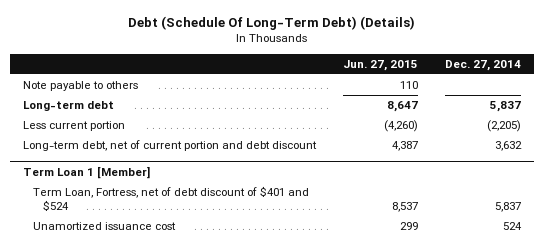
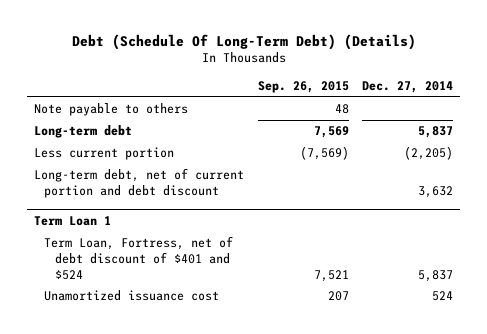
- | Jun. 27, 2015 | Dec. 27, 2014
+ | Sep. 26, 2015 | Dec. 27, 2014
- Term Loan 1 [Member]
+ Term Loan 1

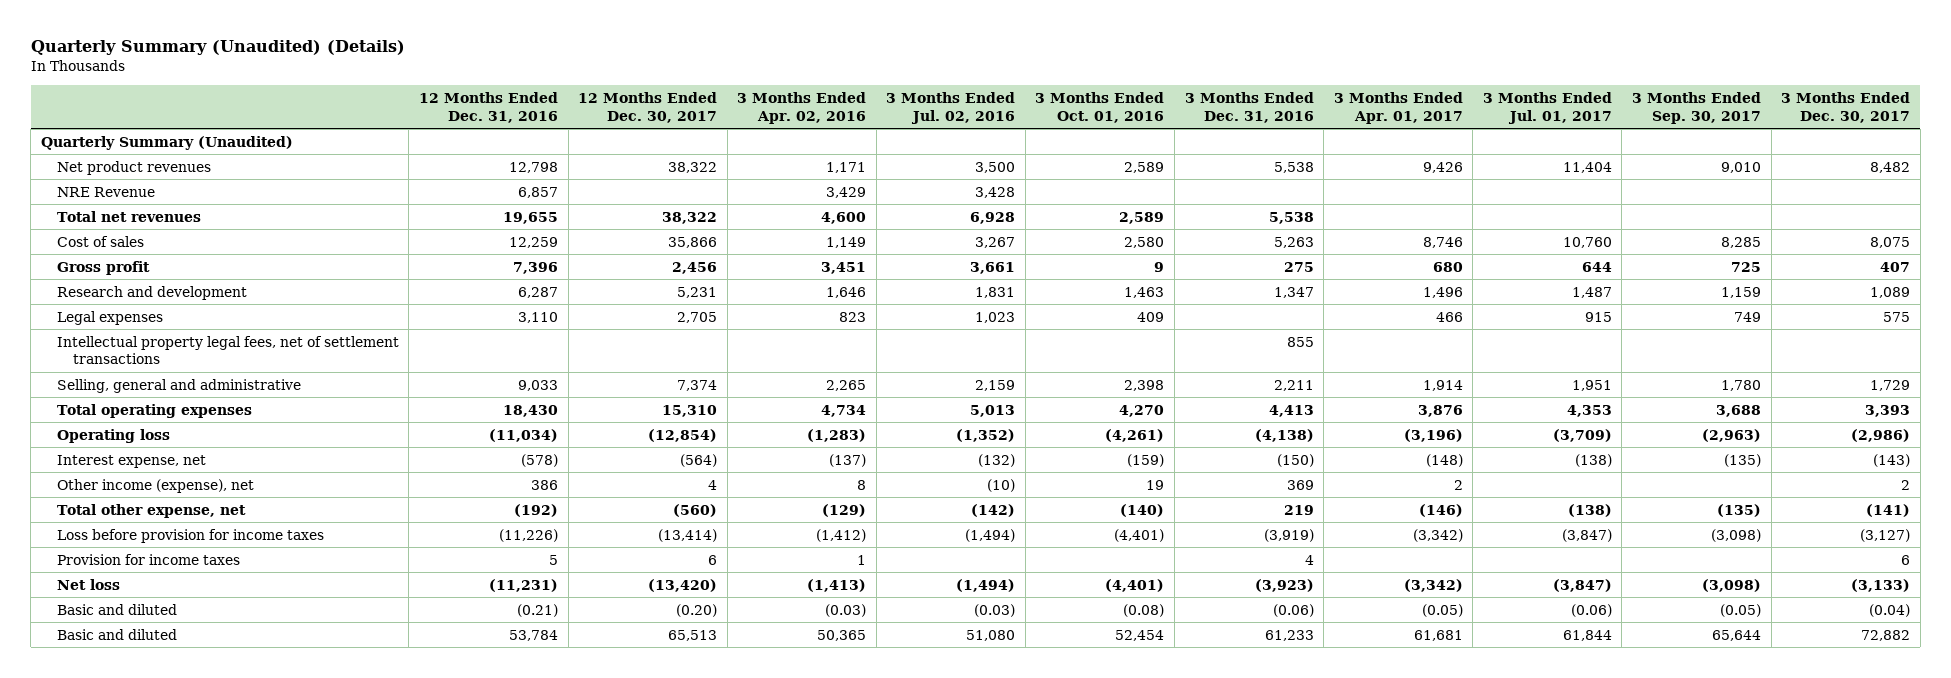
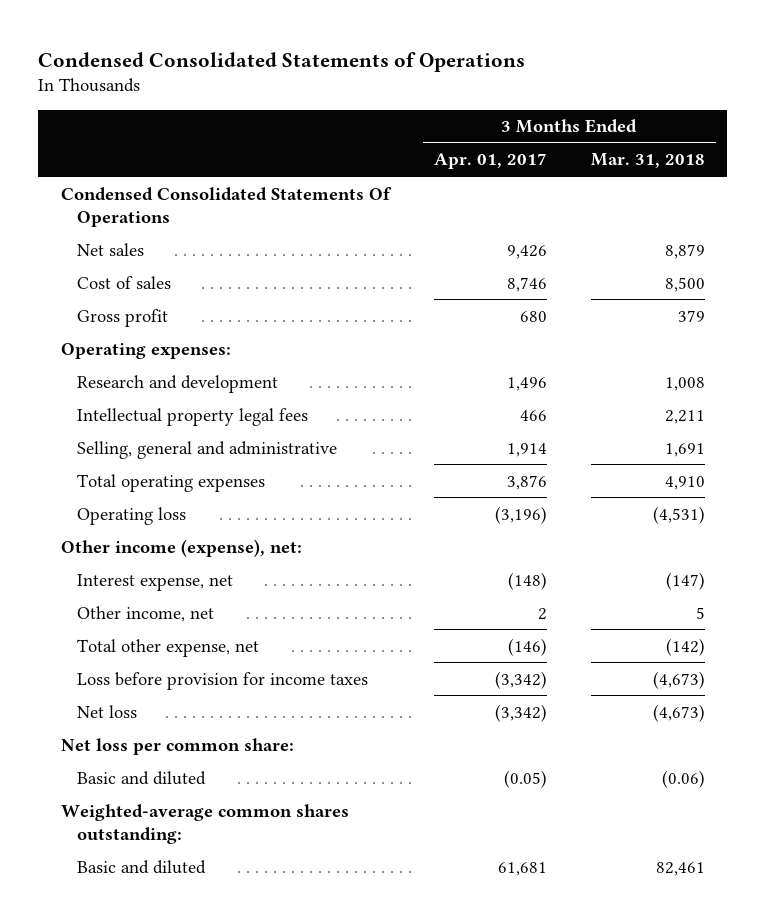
- Quarterly Summary (Unaudited) (Details)
+ Condensed Consolidated Statements of Operations
- | 12 Months Ended Dec. 31, 2016 | 12 Months Ended Dec. 30, 2017 | 3 Months Ended Apr. 02, 2016 | 3 Months Ended Jul. 02, 2016 | 3 Months Ended Oct. 01, 2016 | 3 Months Ended Dec. 31, 2016 | 3 Months Ended Apr. 01, 2017 | 3 Months Ended Jul. 01, 2017 | 3 Months Ended Sep. 30, 2017 | 3 Months Ended Dec. 30, 2017
+ | 3 Months Ended Apr. 01, 2017 | 3 Months Ended Mar. 31, 2018
- Quarterly Summary (Unaudited)
- Net product revenues | 12,798 | 38,322 | 1,171 | 3,500 | 2,589 | 5,538 | 9,426 | 11,404 | 9,010 | 8,482
- NRE Revenue | 6,857 | | 3,429 | 3,428 | | | | | |
- Total net revenues | 19,655 | 38,322 | 4,600 | 6,928 | 2,589 | 5,538 | | | |
+ Condensed Consolidated Statements Of Operations
+ Net sales | 9,426 | 8,879
+ Operating expenses:
- Legal expenses | 3,110 | 2,705 | 823 | 1,023 | 409 | | 466 | 915 | 749 | 575
- Intellectual property legal fees, net of settlement transactions | | | | | | 855 | | | |
+ Intellectual property legal fees | 466 | 2,211
+ Other income (expense), net:
- Other income (expense), net | 386 | 4 | 8 | (10) | 19 | 369 | 2 | | | 2
+ Other income, net | 2 | 5
- Provision for income taxes | 5 | 6 | 1 | | | 4 | | | | 6
+ Net loss per common share:
+ Weighted-average common shares outstanding:

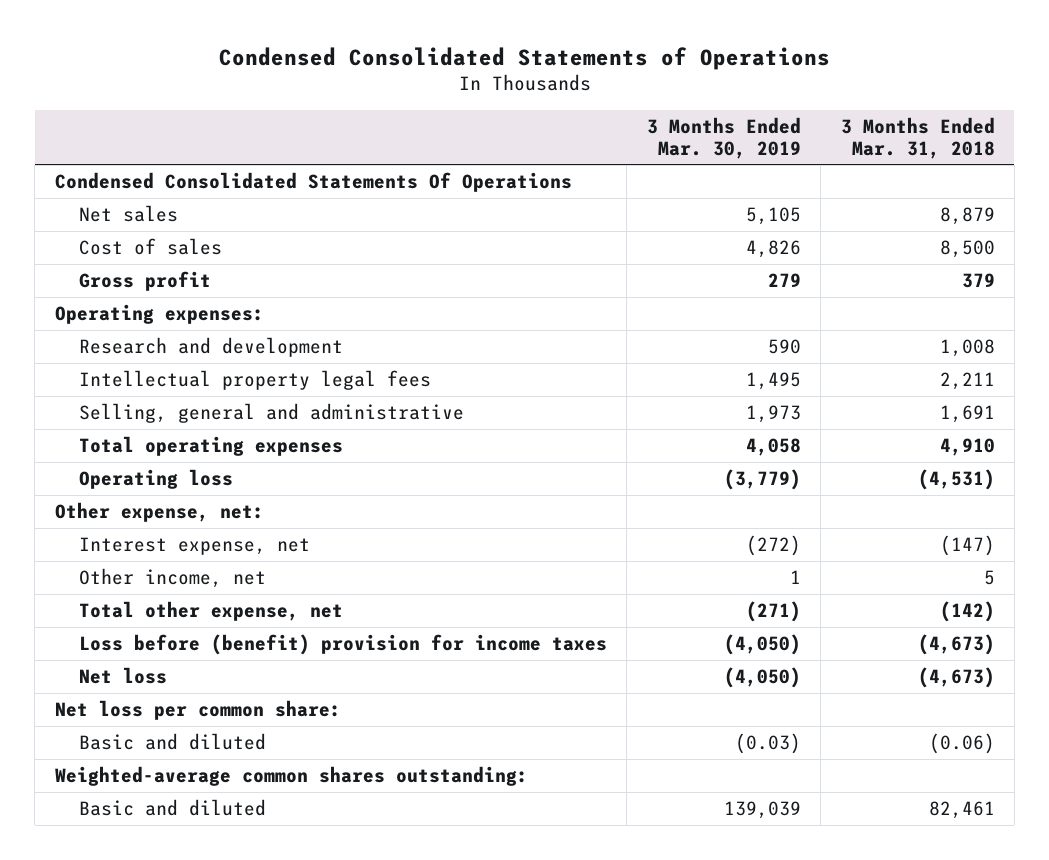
- | 3 Months Ended Apr. 01, 2017 | 3 Months Ended Mar. 31, 2018
+ | 3 Months Ended Mar. 30, 2019 | 3 Months Ended Mar. 31, 2018
- Other income (expense), net:
+ Other expense, net:
- Loss before provision for income taxes | (3,342) | (4,673)
+ Loss before (benefit) provision for income taxes | (4,050) | (4,673)

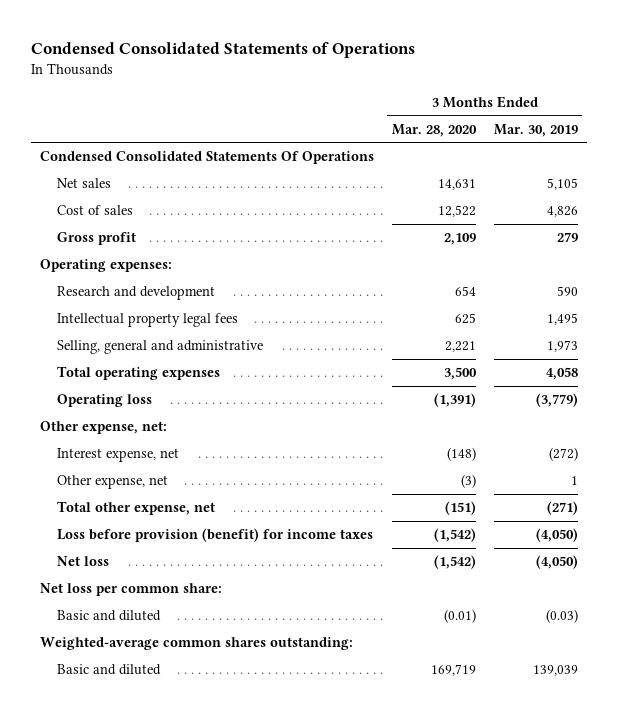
- | 3 Months Ended Mar. 30, 2019 | 3 Months Ended Mar. 31, 2018
+ | 3 Months Ended Mar. 28, 2020 | 3 Months Ended Mar. 30, 2019
- Other income, net | 1 | 5
+ Other expense, net | (3) | 1
- Loss before (benefit) provision for income taxes | (4,050) | (4,673)
+ Loss before provision (benefit) for income taxes | (1,542) | (4,050)

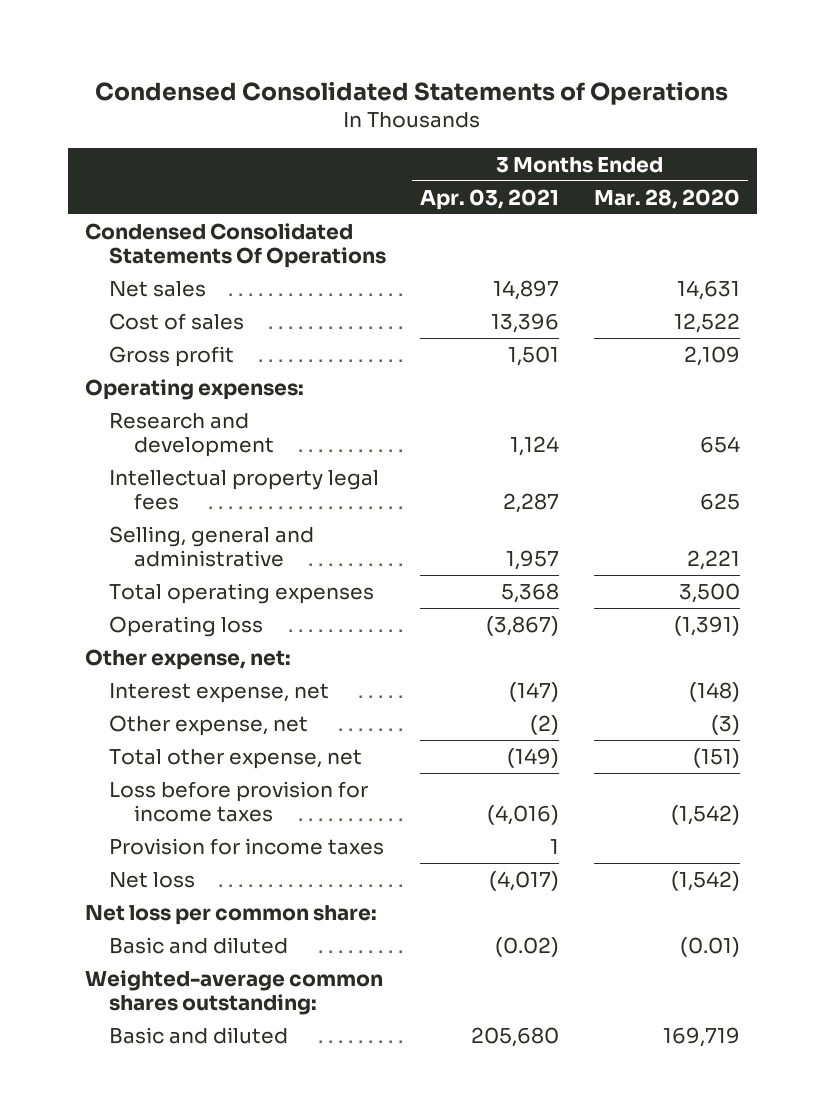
- | 3 Months Ended Mar. 28, 2020 | 3 Months Ended Mar. 30, 2019
+ | 3 Months Ended Apr. 03, 2021 | 3 Months Ended Mar. 28, 2020
- Loss before provision (benefit) for income taxes | (1,542) | (4,050)
+ Loss before provision for income taxes | (4,016) | (1,542)
+ Provision for income taxes | 1 |

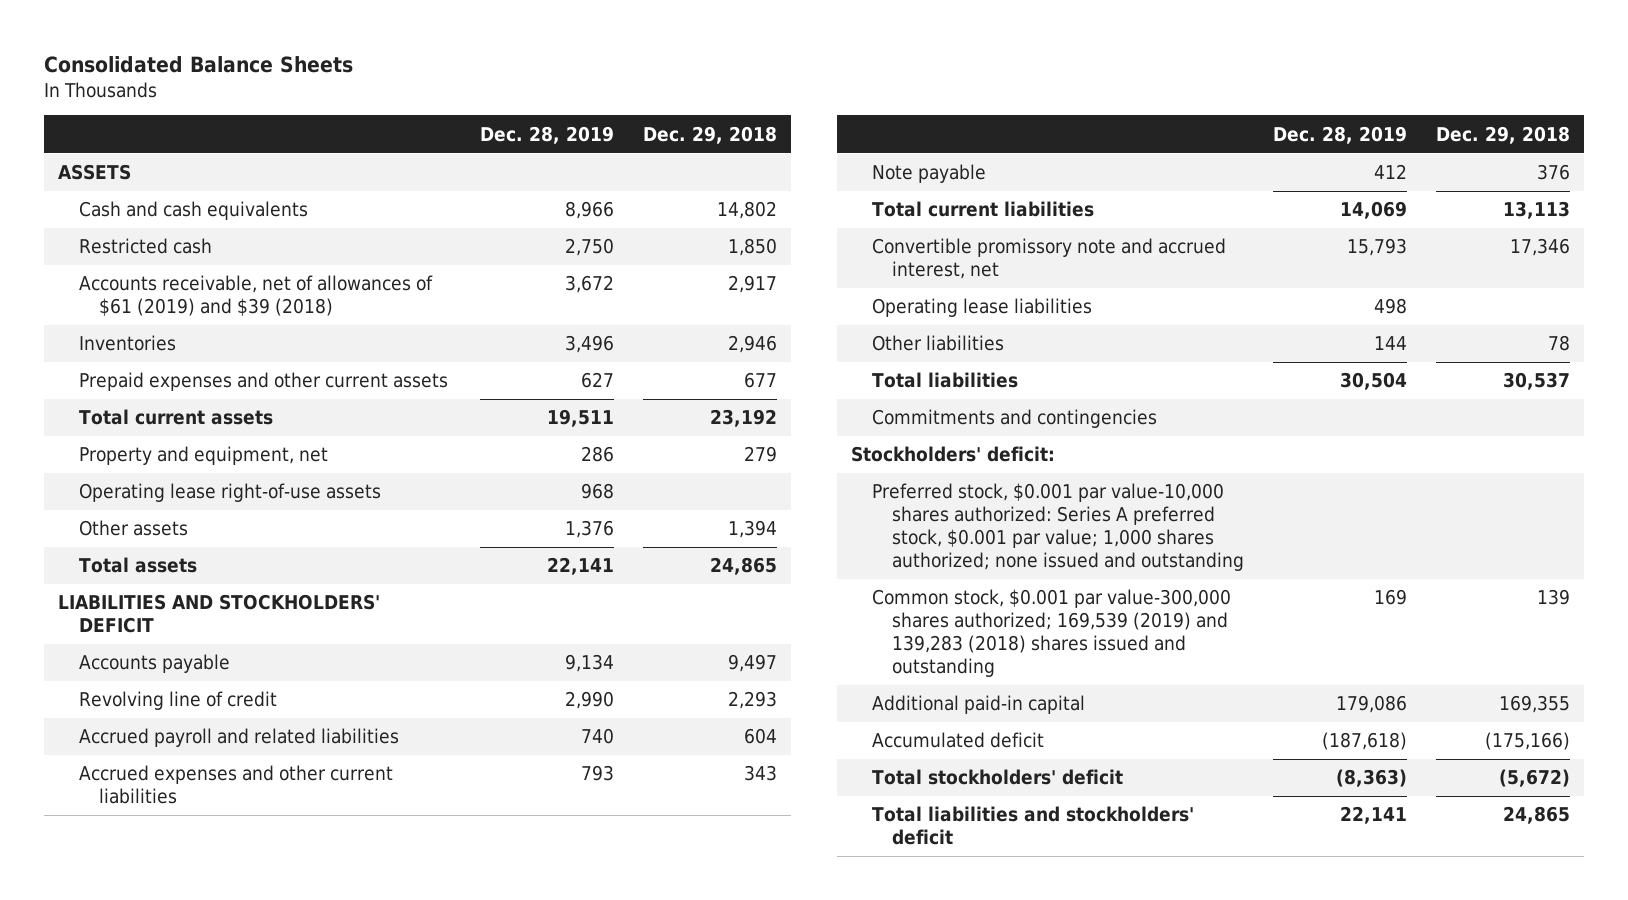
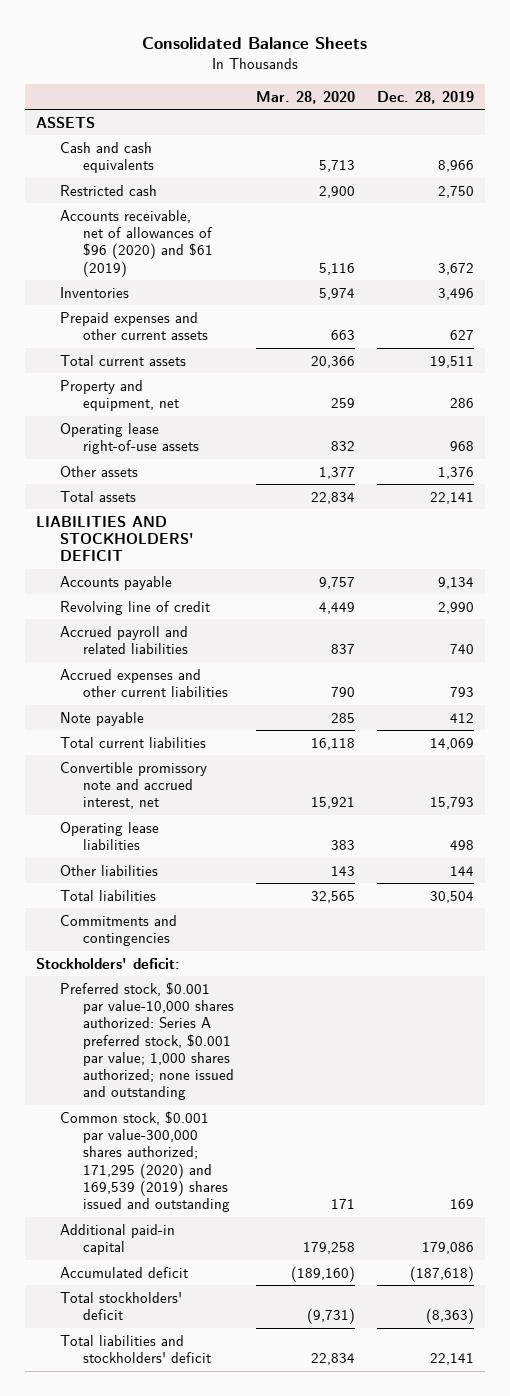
- | Dec. 28, 2019 | Dec. 29, 2018
+ | Mar. 28, 2020 | Dec. 28, 2019
- Accounts receivable, net of allowances of $61 (2019) and $39 (2018) | 3,672 | 2,917
+ Accounts receivable, net of allowances of $96 (2020) and $61 (2019) | 5,116 | 3,672
- Common stock, $0.001 par value-300,000 shares authorized; 169,539 (2019) and 139,283 (2018) shares issued and outstanding | 169 | 139
+ Common stock, $0.001 par value-300,000 shares authorized; 171,295 (2020) and 169,539 (2019) shares issued and outstanding | 171 | 169

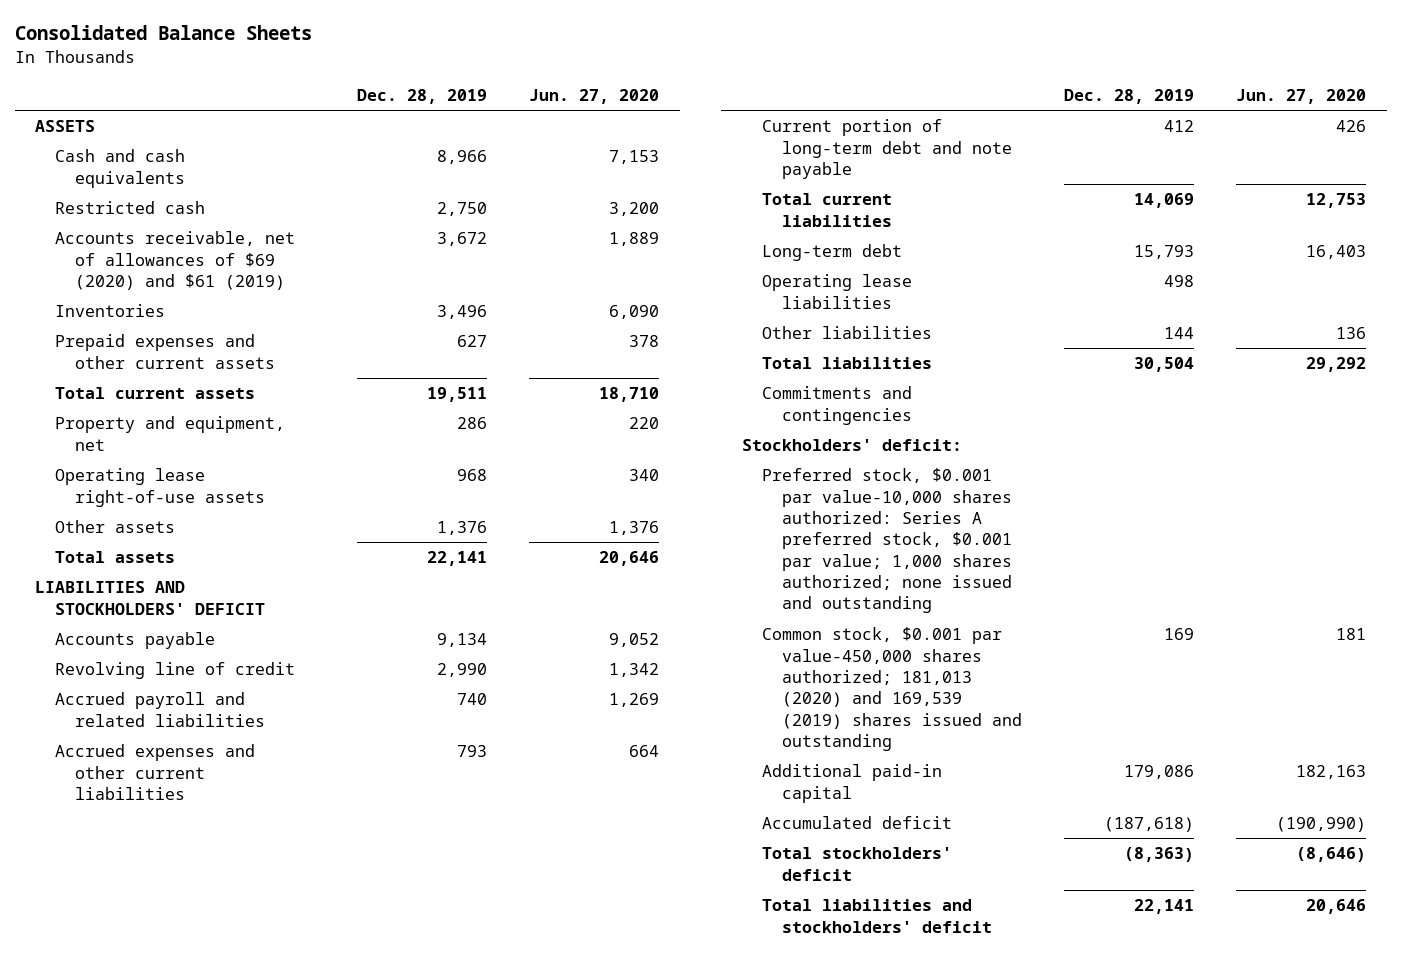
- | Mar. 28, 2020 | Dec. 28, 2019
+ | Dec. 28, 2019 | Jun. 27, 2020
- Accounts receivable, net of allowances of $96 (2020) and $61 (2019) | 5,116 | 3,672
+ Accounts receivable, net of allowances of $69 (2020) and $61 (2019) | 3,672 | 1,889
- Note payable | 285 | 412
+ Current portion of long-term debt and note payable | 412 | 426
- Convertible promissory note and accrued interest, net | 15,921 | 15,793
+ Long-term debt | 15,793 | 16,403
- Common stock, $0.001 par value-300,000 shares authorized; 171,295 (2020) and 169,539 (2019) shares issued and outstanding | 171 | 169
+ Common stock, $0.001 par value-450,000 shares authorized; 181,013 (2020) and 169,539 (2019) shares issued and outstanding | 169 | 181

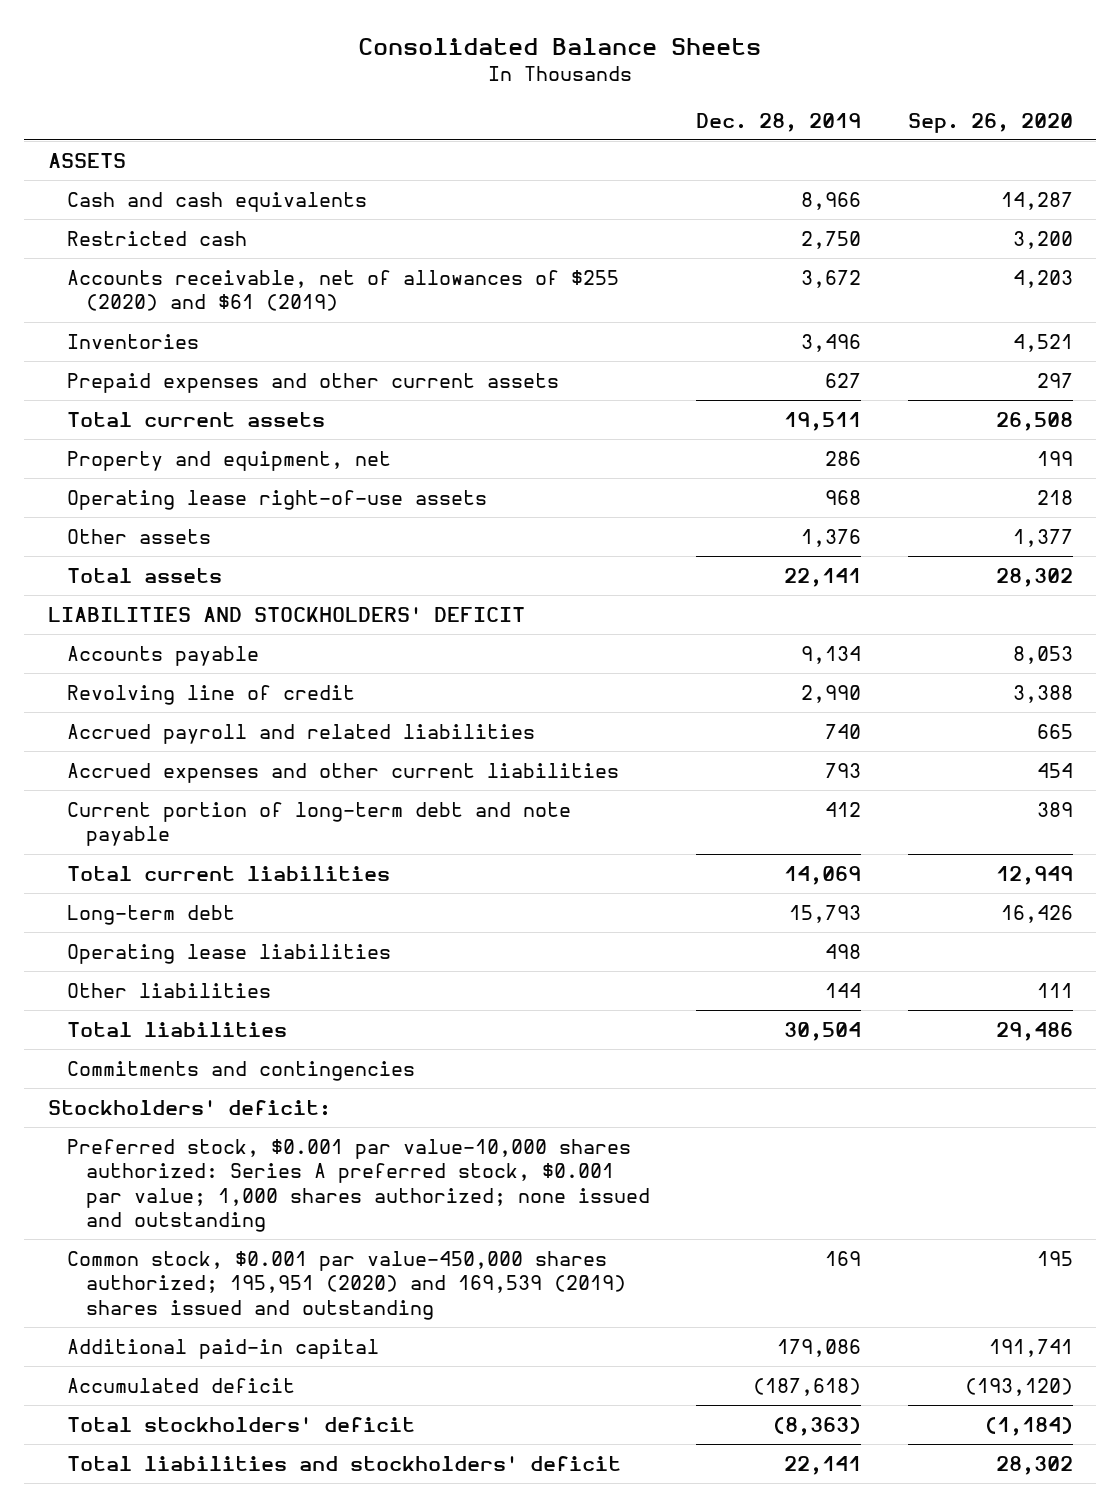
- | Dec. 28, 2019 | Jun. 27, 2020
+ | Dec. 28, 2019 | Sep. 26, 2020
- Accounts receivable, net of allowances of $69 (2020) and $61 (2019) | 3,672 | 1,889
+ Accounts receivable, net of allowances of $255 (2020) and $61 (2019) | 3,672 | 4,203
- Common stock, $0.001 par value-450,000 shares authorized; 181,013 (2020) and 169,539 (2019) shares issued and outstanding | 169 | 181
+ Common stock, $0.001 par value-450,000 shares authorized; 195,951 (2020) and 169,539 (2019) shares issued and outstanding | 169 | 195

